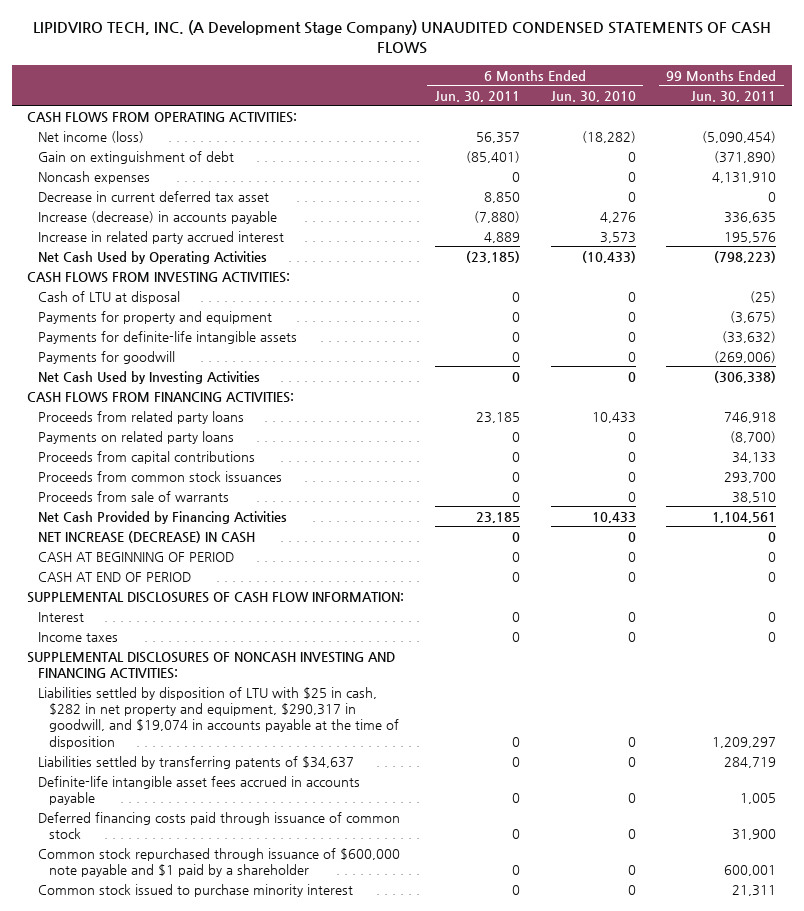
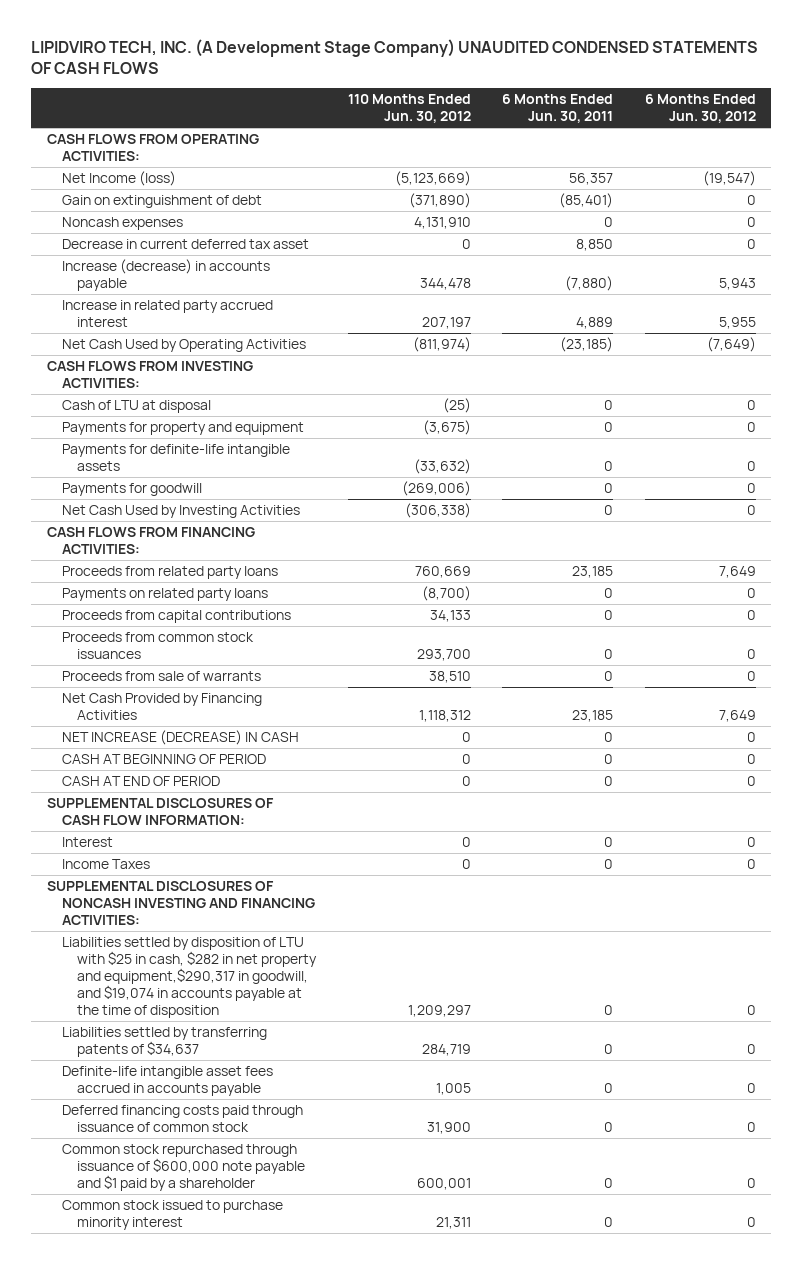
- | 6 Months Ended Jun. 30, 2011 | 6 Months Ended Jun. 30, 2010 | 99 Months Ended Jun. 30, 2011
+ | 110 Months Ended Jun. 30, 2012 | 6 Months Ended Jun. 30, 2011 | 6 Months Ended Jun. 30, 2012
- Net income (loss) | 56,357 | (18,282) | (5,090,454)
+ Net Income (loss) | (5,123,669) | 56,357 | (19,547)
- Income taxes | 0 | 0 | 0
+ Income Taxes | 0 | 0 | 0
- Liabilities settled by disposition of LTU with $25 in cash, $282 in net property and equipment, $290,317 in goodwill, and $19,074 in accounts payable at the time of disposition | 0 | 0 | 1,209,297
+ Liabilities settled by disposition of LTU with $25 in cash, $282 in net property and equipment,$290,317 in goodwill, and $19,074 in accounts payable at the time of disposition | 1,209,297 | 0 | 0

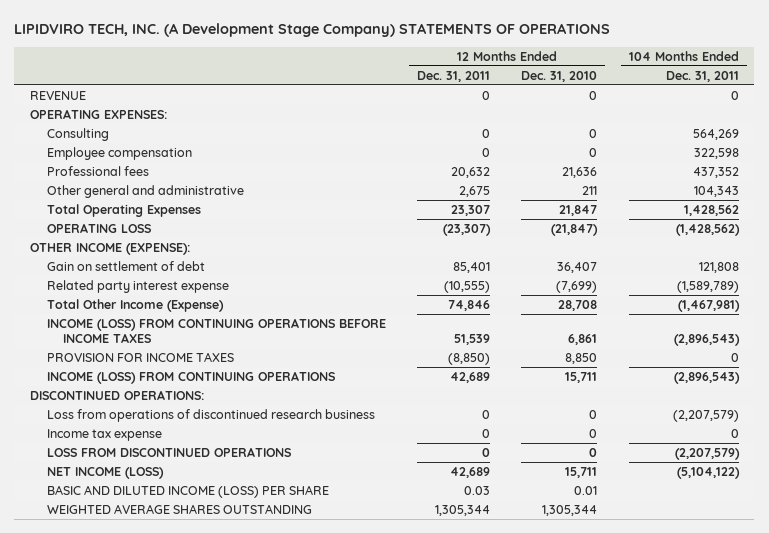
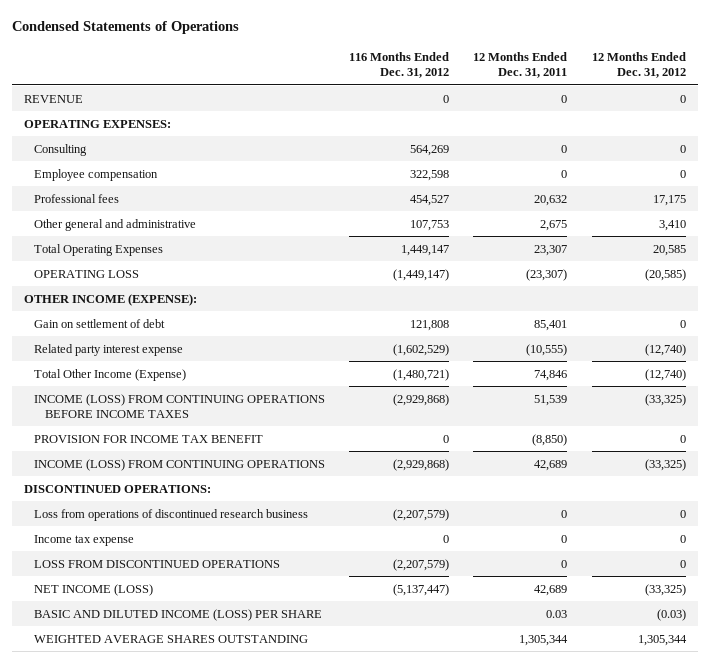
- LIPIDVIRO TECH, INC. (A Development Stage Company) STATEMENTS OF OPERATIONS
+ Condensed Statements of Operations
- | 12 Months Ended Dec. 31, 2011 | 12 Months Ended Dec. 31, 2010 | 104 Months Ended Dec. 31, 2011
+ | 116 Months Ended Dec. 31, 2012 | 12 Months Ended Dec. 31, 2011 | 12 Months Ended Dec. 31, 2012
- PROVISION FOR INCOME TAXES | (8,850) | 8,850 | 0
+ PROVISION FOR INCOME TAX BENEFIT | 0 | (8,850) | 0

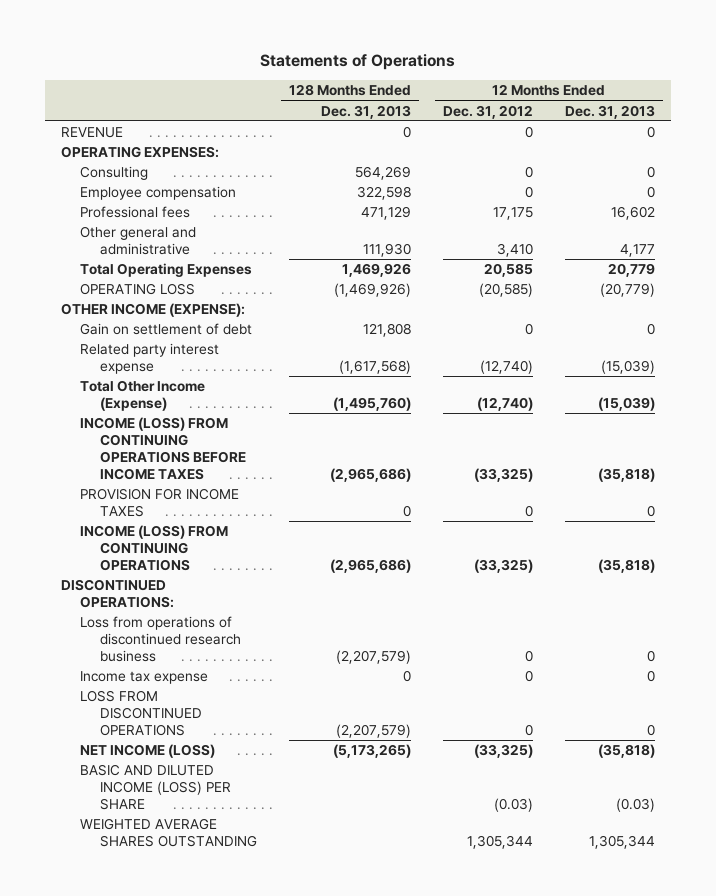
- Condensed Statements of Operations
+ Statements of Operations
- | 116 Months Ended Dec. 31, 2012 | 12 Months Ended Dec. 31, 2011 | 12 Months Ended Dec. 31, 2012
+ | 128 Months Ended Dec. 31, 2013 | 12 Months Ended Dec. 31, 2012 | 12 Months Ended Dec. 31, 2013
- PROVISION FOR INCOME TAX BENEFIT | 0 | (8,850) | 0
+ PROVISION FOR INCOME TAXES | 0 | 0 | 0

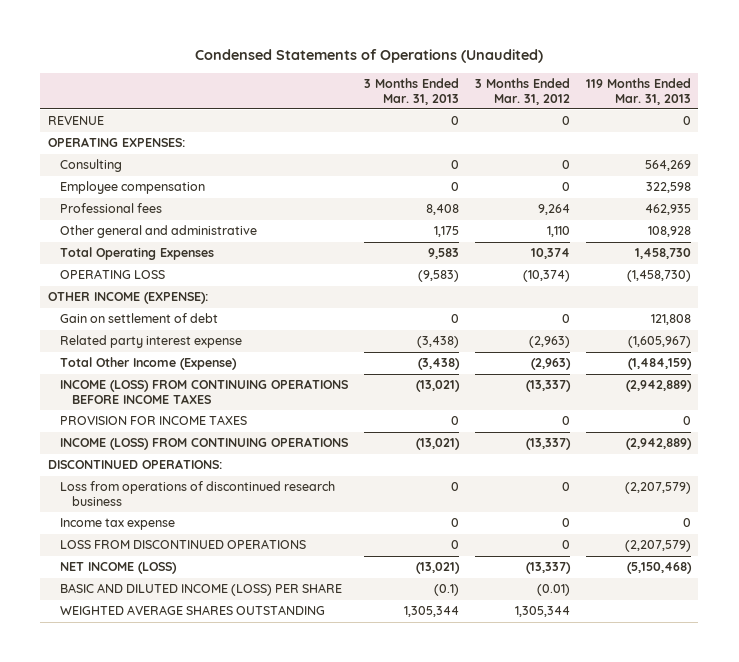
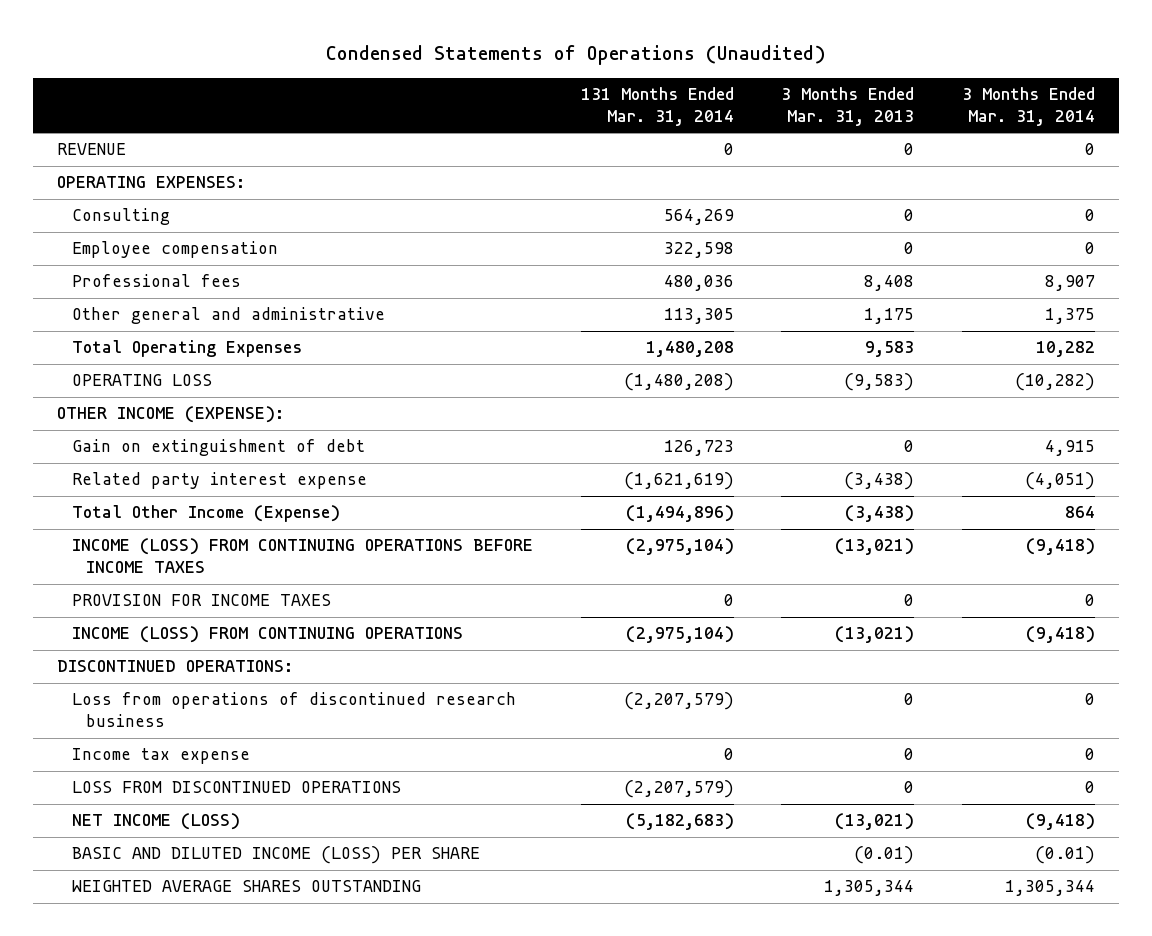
- | 3 Months Ended Mar. 31, 2013 | 3 Months Ended Mar. 31, 2012 | 119 Months Ended Mar. 31, 2013
+ | 131 Months Ended Mar. 31, 2014 | 3 Months Ended Mar. 31, 2013 | 3 Months Ended Mar. 31, 2014
- Gain on settlement of debt | 0 | 0 | 121,808
+ Gain on extinguishment of debt | 126,723 | 0 | 4,915
- BASIC AND DILUTED INCOME (LOSS) PER SHARE | (0.1) | (0.01) |
+ BASIC AND DILUTED INCOME (LOSS) PER SHARE | | (0.01) | (0.01)

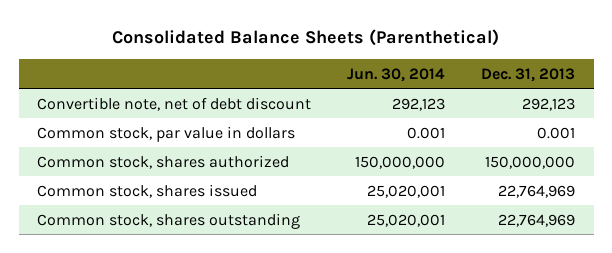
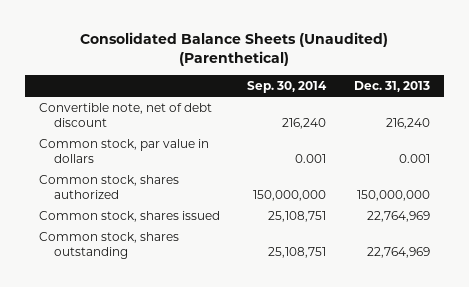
- Consolidated Balance Sheets (Parenthetical)
+ Consolidated Balance Sheets (Unaudited) (Parenthetical)
- | Jun. 30, 2014 | Dec. 31, 2013
+ | Sep. 30, 2014 | Dec. 31, 2013
- Convertible note, net of debt discount | 292,123 | 292,123
+ Convertible note, net of debt discount | 216,240 | 216,240

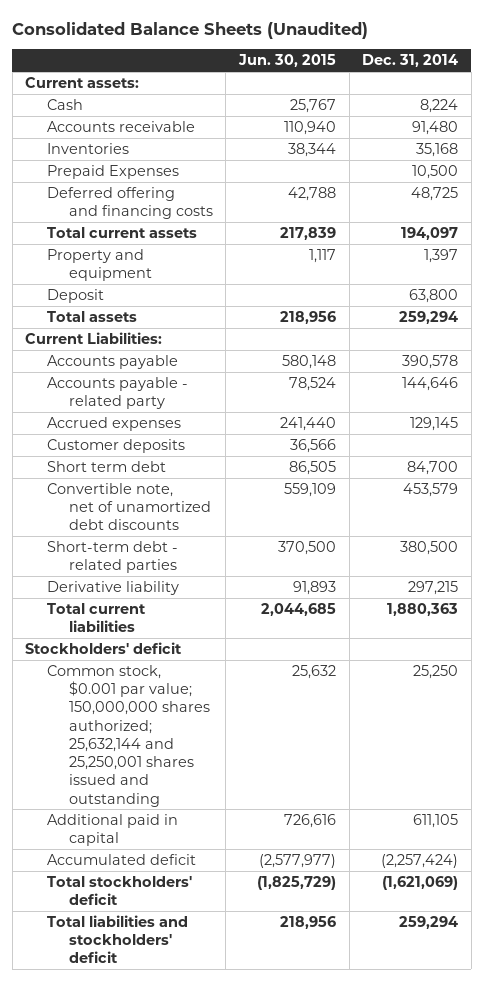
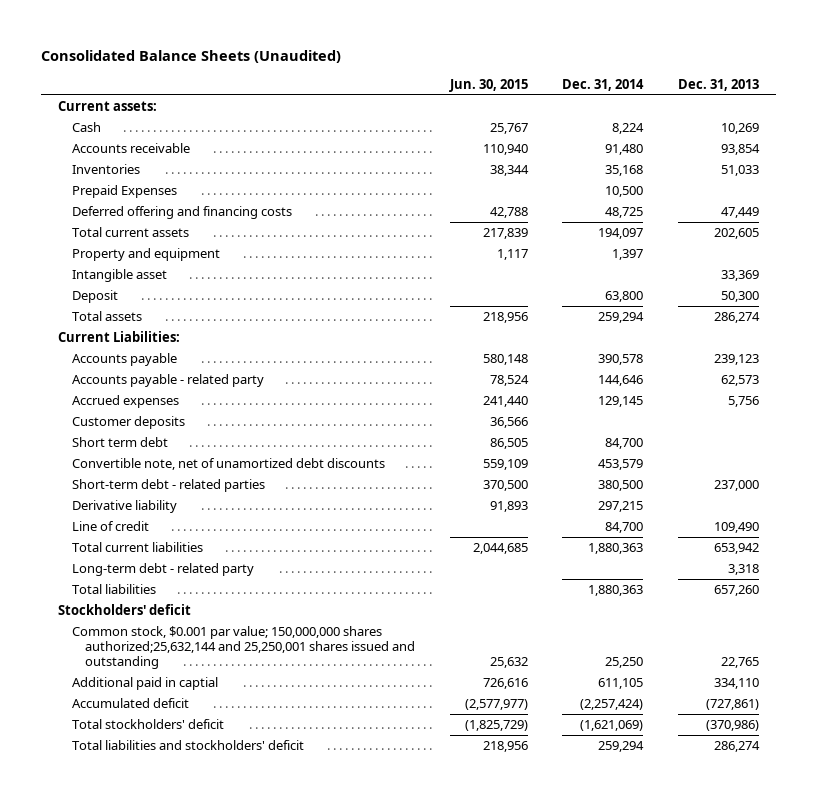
- | Jun. 30, 2015 | Dec. 31, 2014
+ | Jun. 30, 2015 | Dec. 31, 2014 | Dec. 31, 2013
+ Intangible asset | | | 33,369
+ Line of credit | | 84,700 | 109,490
+ Long-term debt - related party | | | 3,318
+ Total liabilities | | 1,880,363 | 657,260
- Common stock, $0.001 par value; 150,000,000 shares authorized; 25,632,144 and 25,250,001 shares issued and outstanding | 25,632 | 25,250
- Additional paid in capital | 726,616 | 611,105
+ Common stock, $0.001 par value; 150,000,000 shares authorized;25,632,144 and 25,250,001 shares issued and outstanding | 25,632 | 25,250 | 22,765
+ Additional paid in captial | 726,616 | 611,105 | 334,110

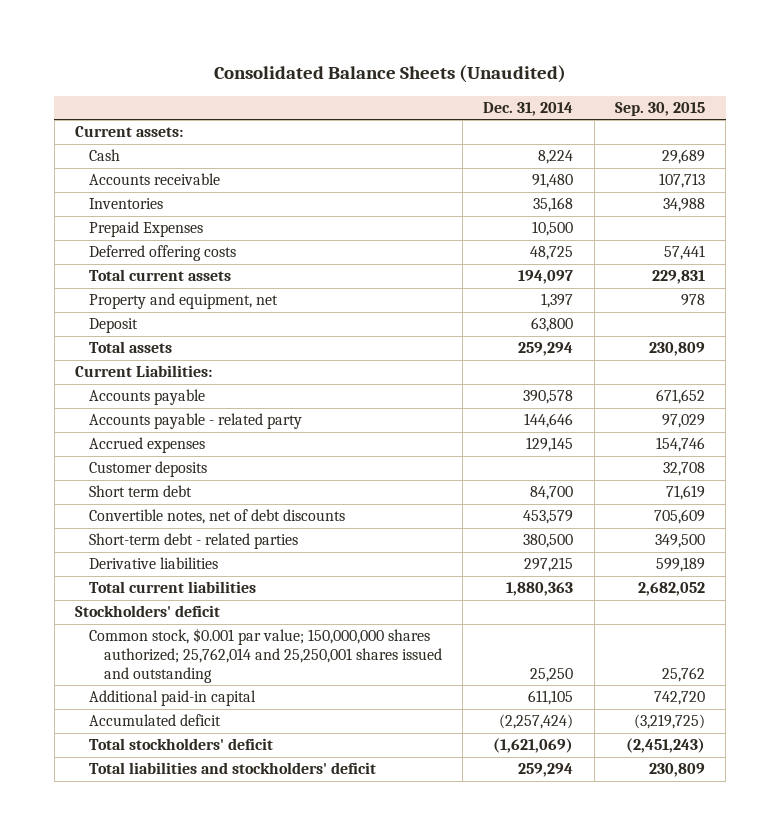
- | Jun. 30, 2015 | Dec. 31, 2014 | Dec. 31, 2013
+ | Dec. 31, 2014 | Sep. 30, 2015
- Deferred offering and financing costs | 42,788 | 48,725 | 47,449
+ Deferred offering costs | 48,725 | 57,441
- Property and equipment | 1,117 | 1,397 |
- Intangible asset | | | 33,369
+ Property and equipment, net | 1,397 | 978
- Convertible note, net of unamortized debt discounts | 559,109 | 453,579 |
+ Convertible notes, net of debt discounts | 453,579 | 705,609
- Derivative liability | 91,893 | 297,215 |
- Line of credit | | 84,700 | 109,490
+ Derivative liabilities | 297,215 | 599,189
- Long-term debt - related party | | | 3,318
- Total liabilities | | 1,880,363 | 657,260
- Common stock, $0.001 par value; 150,000,000 shares authorized;25,632,144 and 25,250,001 shares issued and outstanding | 25,632 | 25,250 | 22,765
- Additional paid in captial | 726,616 | 611,105 | 334,110
+ Common stock, $0.001 par value; 150,000,000 shares authorized; 25,762,014 and 25,250,001 shares issued and outstanding | 25,250 | 25,762
+ Additional paid-in capital | 611,105 | 742,720

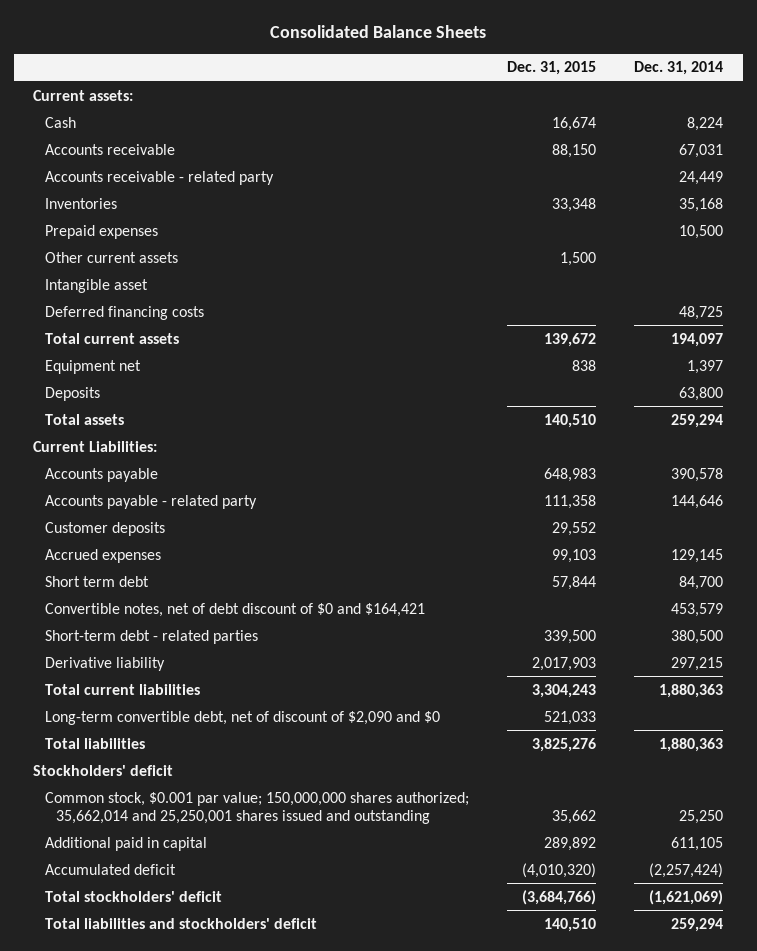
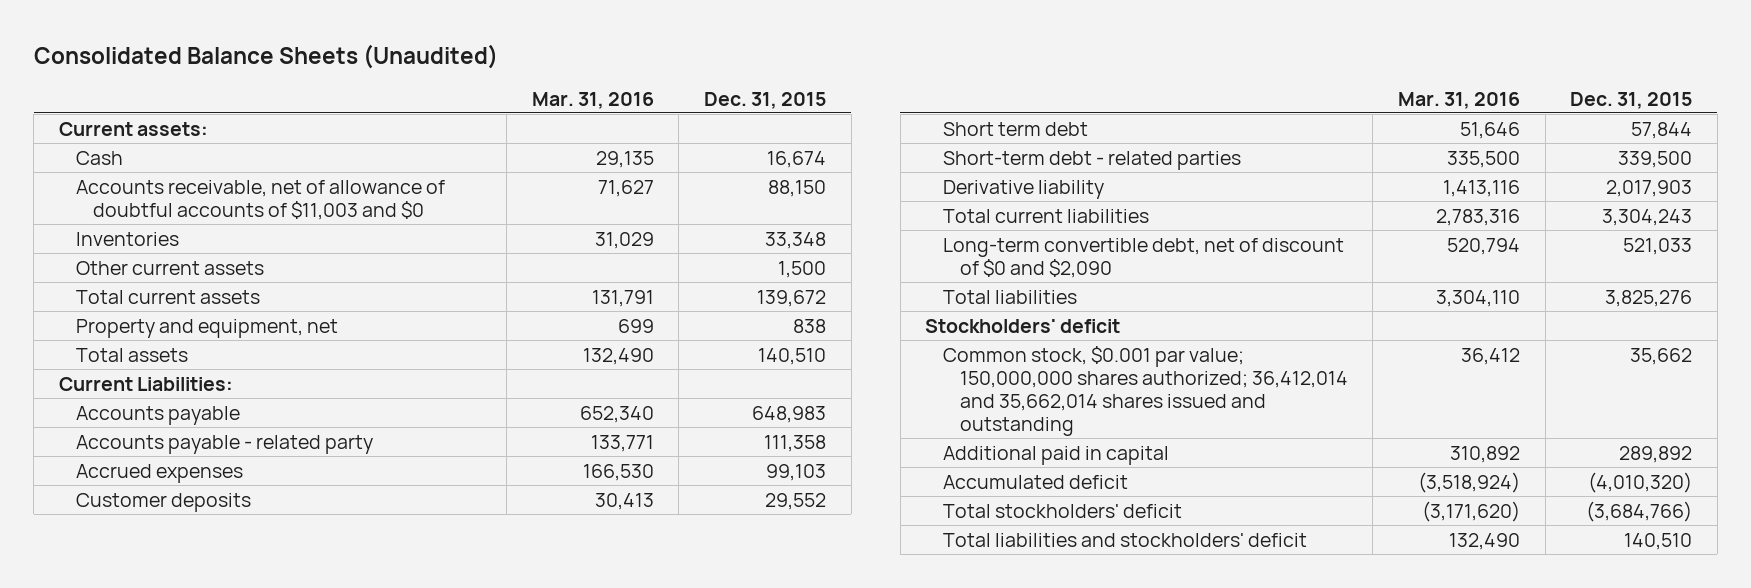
- Consolidated Balance Sheets
+ Consolidated Balance Sheets (Unaudited)
- | Dec. 31, 2015 | Dec. 31, 2014
+ | Mar. 31, 2016 | Dec. 31, 2015
- Accounts receivable | 88,150 | 67,031
- Accounts receivable - related party | | 24,449
+ Accounts receivable, net of allowance of doubtful accounts of $11,003 and $0 | 71,627 | 88,150
- Prepaid expenses | | 10,500
- Intangible asset
- Deferred financing costs | | 48,725
- Equipment net | 838 | 1,397
- Deposits | | 63,800
+ Property and equipment, net | 699 | 838
moved down: Customer deposits | 30,413 | 29,552
- Convertible notes, net of debt discount of $0 and $164,421 | | 453,579
- Long-term convertible debt, net of discount of $2,090 and $0 | 521,033 |
+ Long-term convertible debt, net of discount of $0 and $2,090 | 520,794 | 521,033
- Common stock, $0.001 par value; 150,000,000 shares authorized; 35,662,014 and 25,250,001 shares issued and outstanding | 35,662 | 25,250
+ Common stock, $0.001 par value; 150,000,000 shares authorized; 36,412,014 and 35,662,014 shares issued and outstanding | 36,412 | 35,662

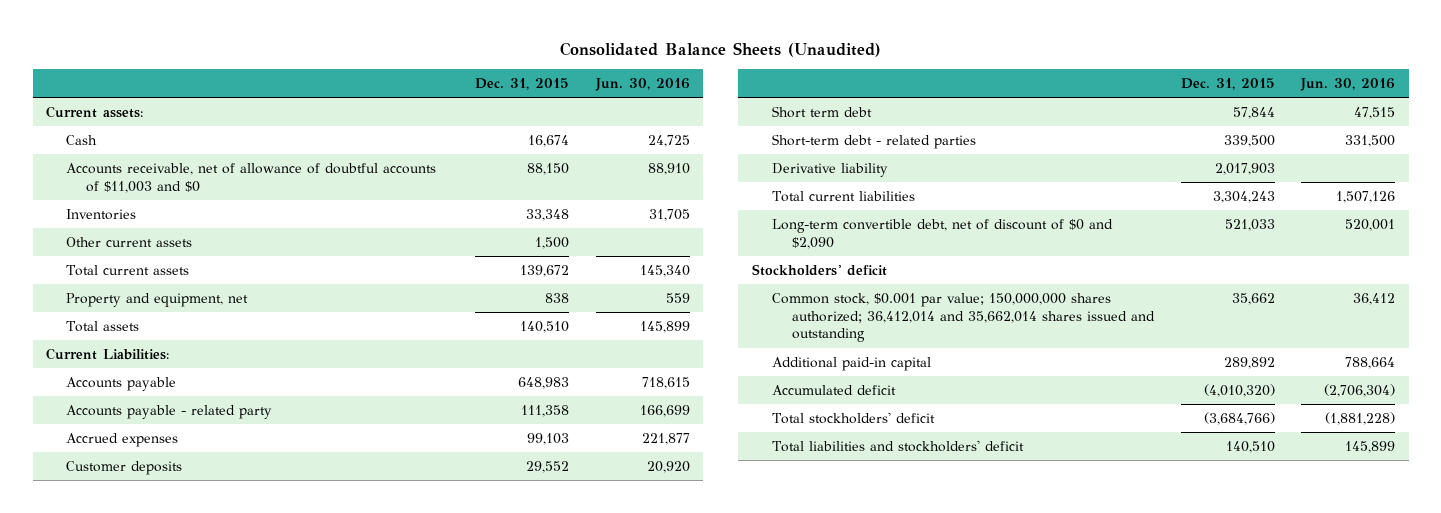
- | Mar. 31, 2016 | Dec. 31, 2015
+ | Dec. 31, 2015 | Jun. 30, 2016
- Total liabilities | 3,304,110 | 3,825,276
- Additional paid in capital | 310,892 | 289,892
+ Additional paid-in capital | 289,892 | 788,664

